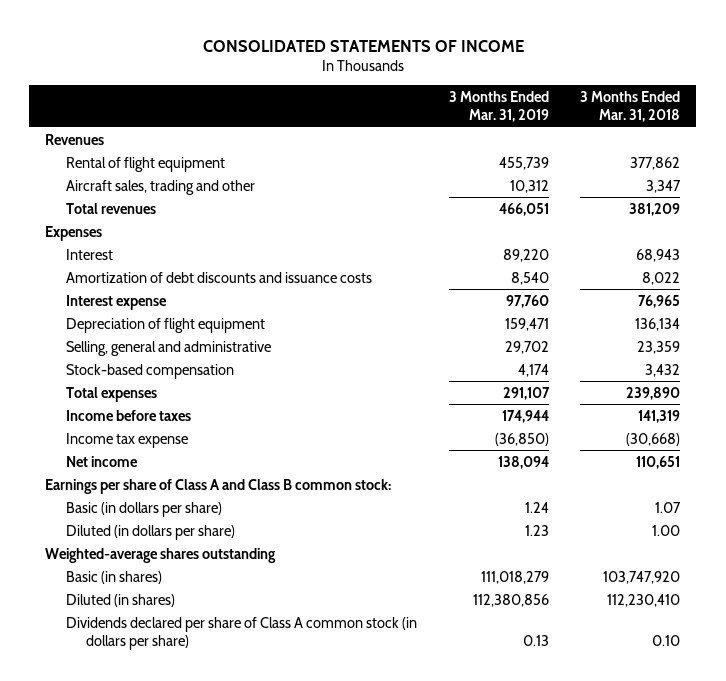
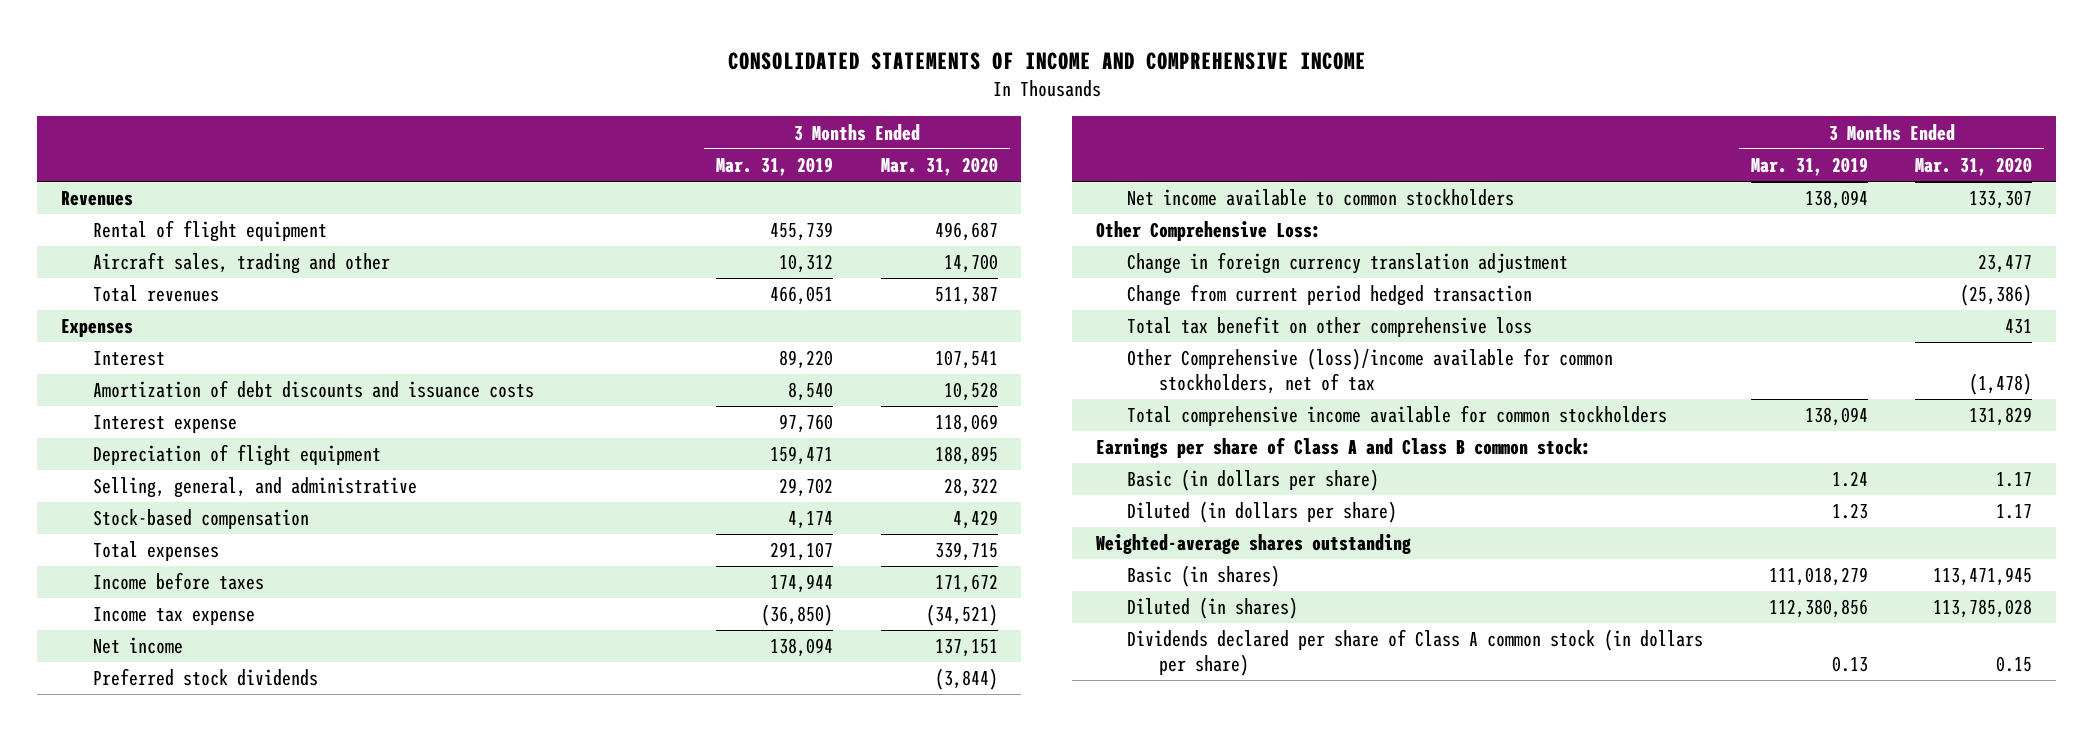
- CONSOLIDATED STATEMENTS OF INCOME
+ CONSOLIDATED STATEMENTS OF INCOME AND COMPREHENSIVE INCOME
- | 3 Months Ended Mar. 31, 2019 | 3 Months Ended Mar. 31, 2018
+ | 3 Months Ended Mar. 31, 2019 | 3 Months Ended Mar. 31, 2020
- Selling, general and administrative | 29,702 | 23,359
+ Selling, general, and administrative | 29,702 | 28,322
+ Preferred stock dividends | | (3,844)
+ Net income available to common stockholders | 138,094 | 133,307
+ Other Comprehensive Loss:
+ Change in foreign currency translation adjustment | | 23,477
+ Change from current period hedged transaction | | (25,386)
+ Total tax benefit on other comprehensive loss | | 431
+ Other Comprehensive (loss)/income available for common stockholders, net of tax | | (1,478)
+ Total comprehensive income available for common stockholders | 138,094 | 131,829

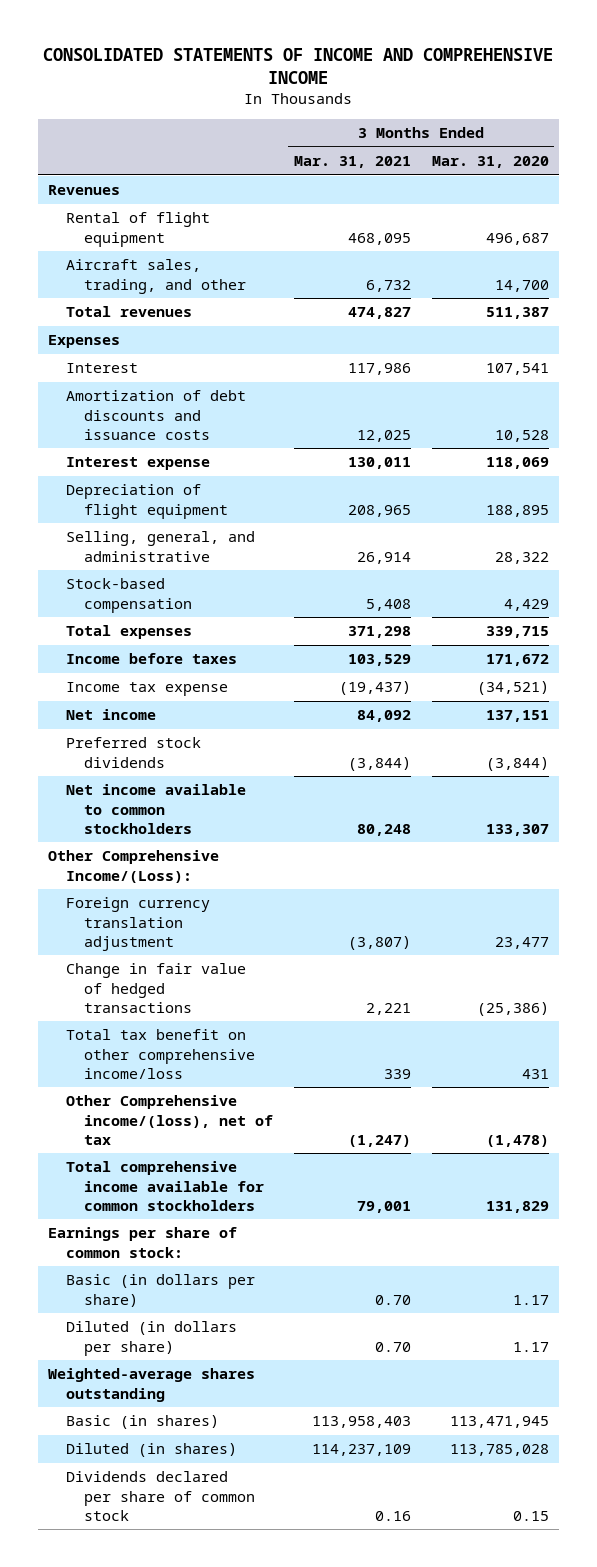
- | 3 Months Ended Mar. 31, 2019 | 3 Months Ended Mar. 31, 2020
+ | 3 Months Ended Mar. 31, 2021 | 3 Months Ended Mar. 31, 2020
- Aircraft sales, trading and other | 10,312 | 14,700
+ Aircraft sales, trading, and other | 6,732 | 14,700
- Other Comprehensive Loss:
- Change in foreign currency translation adjustment | | 23,477
- Change from current period hedged transaction | | (25,386)
- Total tax benefit on other comprehensive loss | | 431
- Other Comprehensive (loss)/income available for common stockholders, net of tax | | (1,478)
+ Other Comprehensive Income/(Loss):
+ Foreign currency translation adjustment | (3,807) | 23,477
+ Change in fair value of hedged transactions | 2,221 | (25,386)
+ Total tax benefit on other comprehensive income/loss | 339 | 431
+ Other Comprehensive income/(loss), net of tax | (1,247) | (1,478)
- Earnings per share of Class A and Class B common stock:
+ Earnings per share of common stock:
- Dividends declared per share of Class A common stock (in dollars per share) | 0.13 | 0.15
+ Dividends declared per share of common stock | 0.16 | 0.15

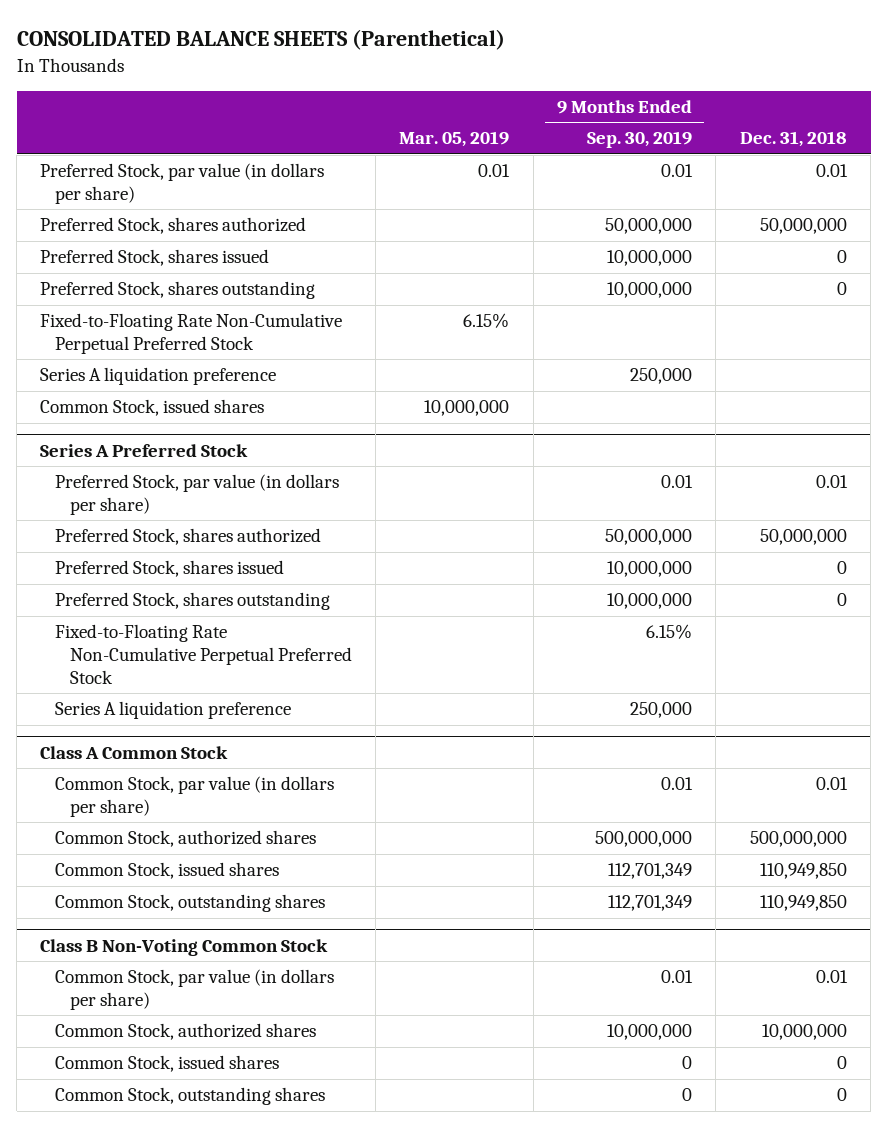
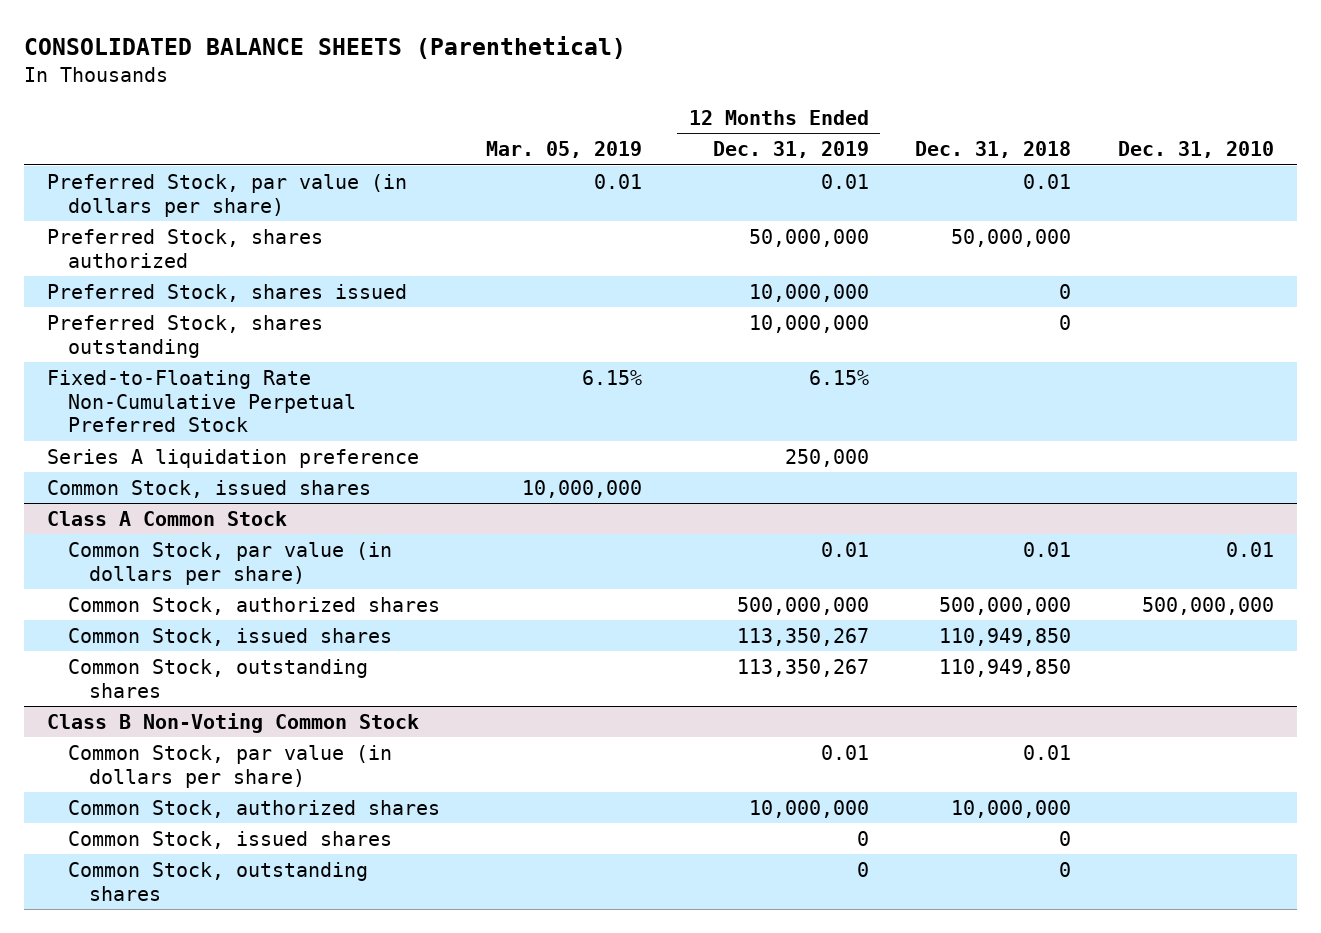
- | Mar. 05, 2019 | 9 Months Ended Sep. 30, 2019 | Dec. 31, 2018
+ | Mar. 05, 2019 | 12 Months Ended Dec. 31, 2019 | Dec. 31, 2018 | Dec. 31, 2010
- Series A Preferred Stock
- Preferred Stock, par value (in dollars per share) | | 0.01 | 0.01
- Preferred Stock, shares authorized | | 50,000,000 | 50,000,000
- Preferred Stock, shares issued | | 10,000,000 | 0
- Preferred Stock, shares outstanding | | 10,000,000 | 0
- Fixed-to-Floating Rate Non-Cumulative Perpetual Preferred Stock | | 6.15% |
- Series A liquidation preference | | 250,000 |

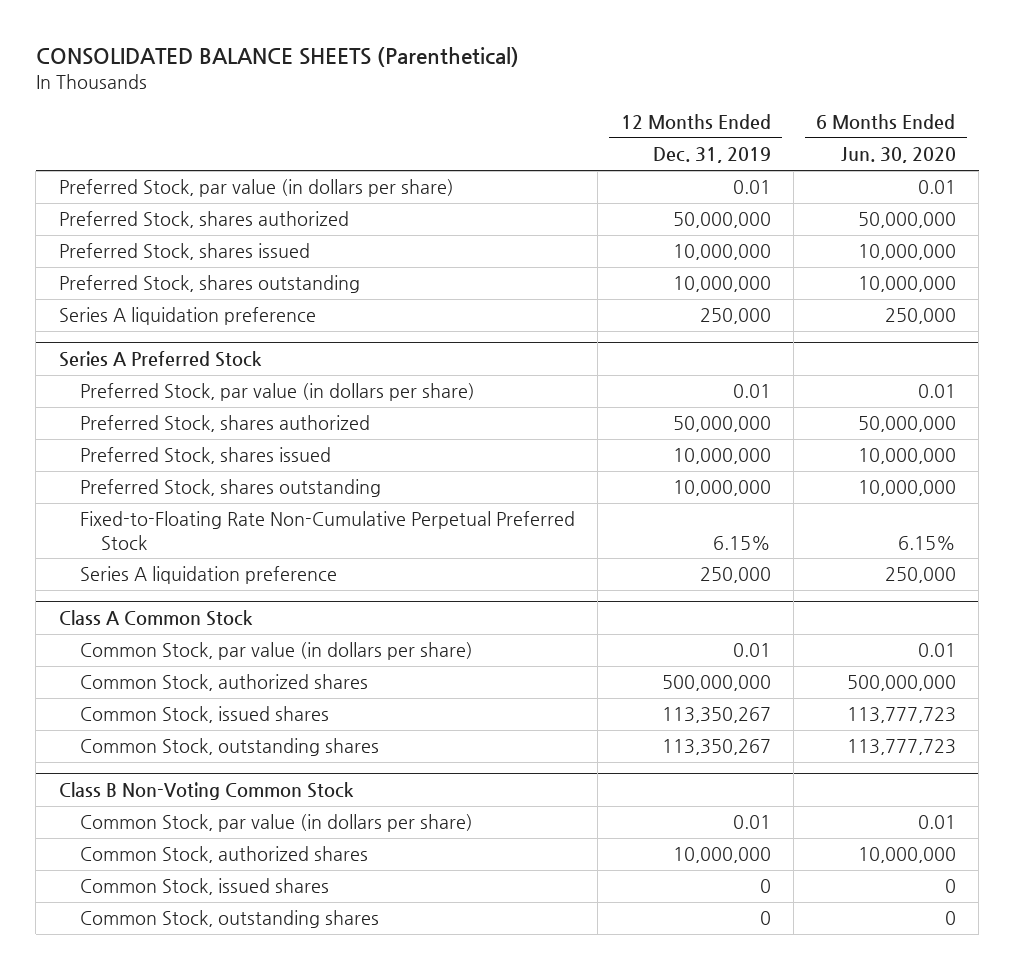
- | Mar. 05, 2019 | 12 Months Ended Dec. 31, 2019 | Dec. 31, 2018 | Dec. 31, 2010
+ | 12 Months Ended Dec. 31, 2019 | 6 Months Ended Jun. 30, 2020
+ Series A liquidation preference | 250,000 | 250,000
+ Series A Preferred Stock
+ Preferred Stock, par value (in dollars per share) | 0.01 | 0.01
+ Preferred Stock, shares authorized | 50,000,000 | 50,000,000
+ Preferred Stock, shares issued | 10,000,000 | 10,000,000
+ Preferred Stock, shares outstanding | 10,000,000 | 10,000,000
- Common Stock, issued shares | 10,000,000 | | |

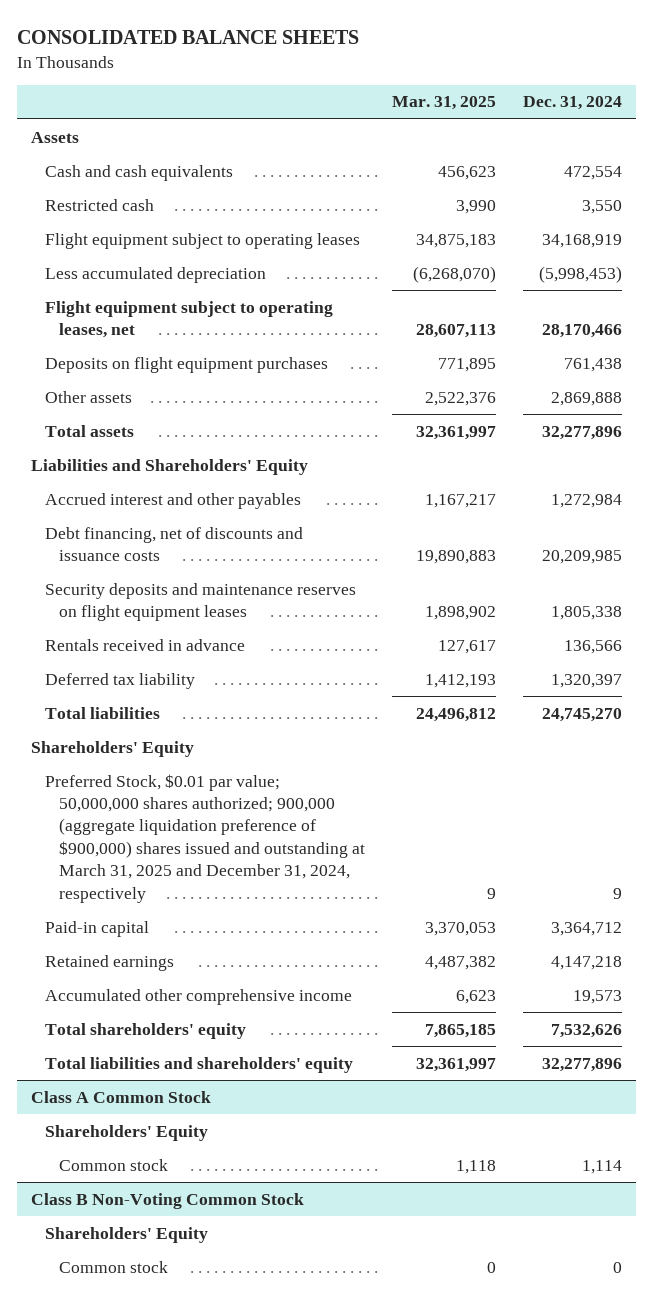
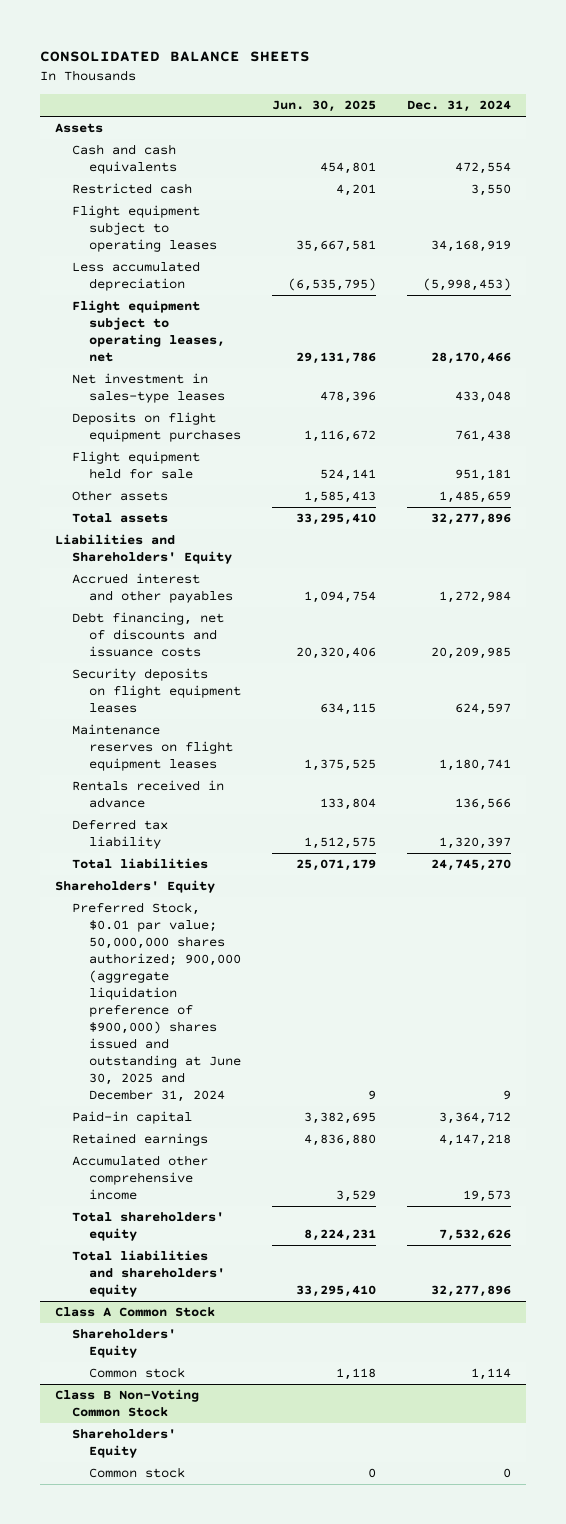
- | Mar. 31, 2025 | Dec. 31, 2024
+ | Jun. 30, 2025 | Dec. 31, 2024
+ Net investment in sales-type leases | 478,396 | 433,048
- Other assets | 2,522,376 | 2,869,888
+ Flight equipment held for sale | 524,141 | 951,181
+ Other assets | 1,585,413 | 1,485,659
- Security deposits and maintenance reserves on flight equipment leases | 1,898,902 | 1,805,338
+ Security deposits on flight equipment leases | 634,115 | 624,597
+ Maintenance reserves on flight equipment leases | 1,375,525 | 1,180,741
- Preferred Stock, $0.01 par value; 50,000,000 shares authorized; 900,000 (aggregate liquidation preference of $900,000) shares issued and outstanding at March 31, 2025 and December 31, 2024, respectively | 9 | 9
+ Preferred Stock, $0.01 par value; 50,000,000 shares authorized; 900,000 (aggregate liquidation preference of $900,000) shares issued and outstanding at June 30, 2025 and December 31, 2024 | 9 | 9

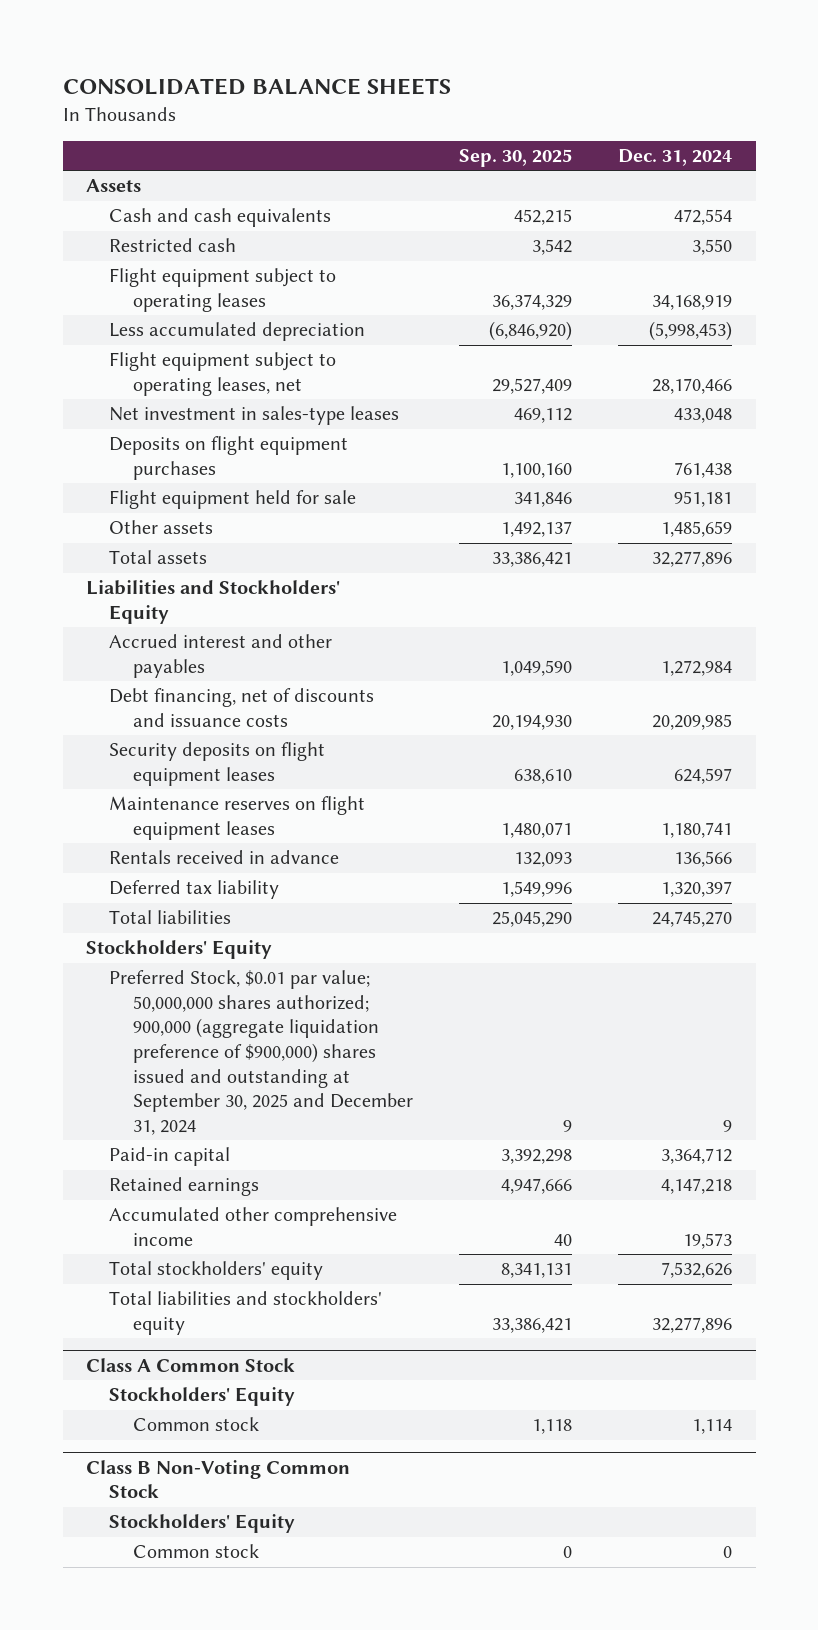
- | Jun. 30, 2025 | Dec. 31, 2024
+ | Sep. 30, 2025 | Dec. 31, 2024
- Liabilities and Shareholders' Equity
+ Liabilities and Stockholders' Equity
- Shareholders' Equity
- Preferred Stock, $0.01 par value; 50,000,000 shares authorized; 900,000 (aggregate liquidation preference of $900,000) shares issued and outstanding at June 30, 2025 and December 31, 2024 | 9 | 9
+ Stockholders' Equity
+ Preferred Stock, $0.01 par value; 50,000,000 shares authorized; 900,000 (aggregate liquidation preference of $900,000) shares issued and outstanding at September 30, 2025 and December 31, 2024 | 9 | 9
- Total shareholders' equity | 8,224,231 | 7,532,626
- Total liabilities and shareholders' equity | 33,295,410 | 32,277,896
+ Total stockholders' equity | 8,341,131 | 7,532,626
+ Total liabilities and stockholders' equity | 33,386,421 | 32,277,896
@ Class A Common Stock
- Shareholders' Equity
+ Stockholders' Equity
@ Class B Non-Voting Common Stock
- Shareholders' Equity
+ Stockholders' Equity

